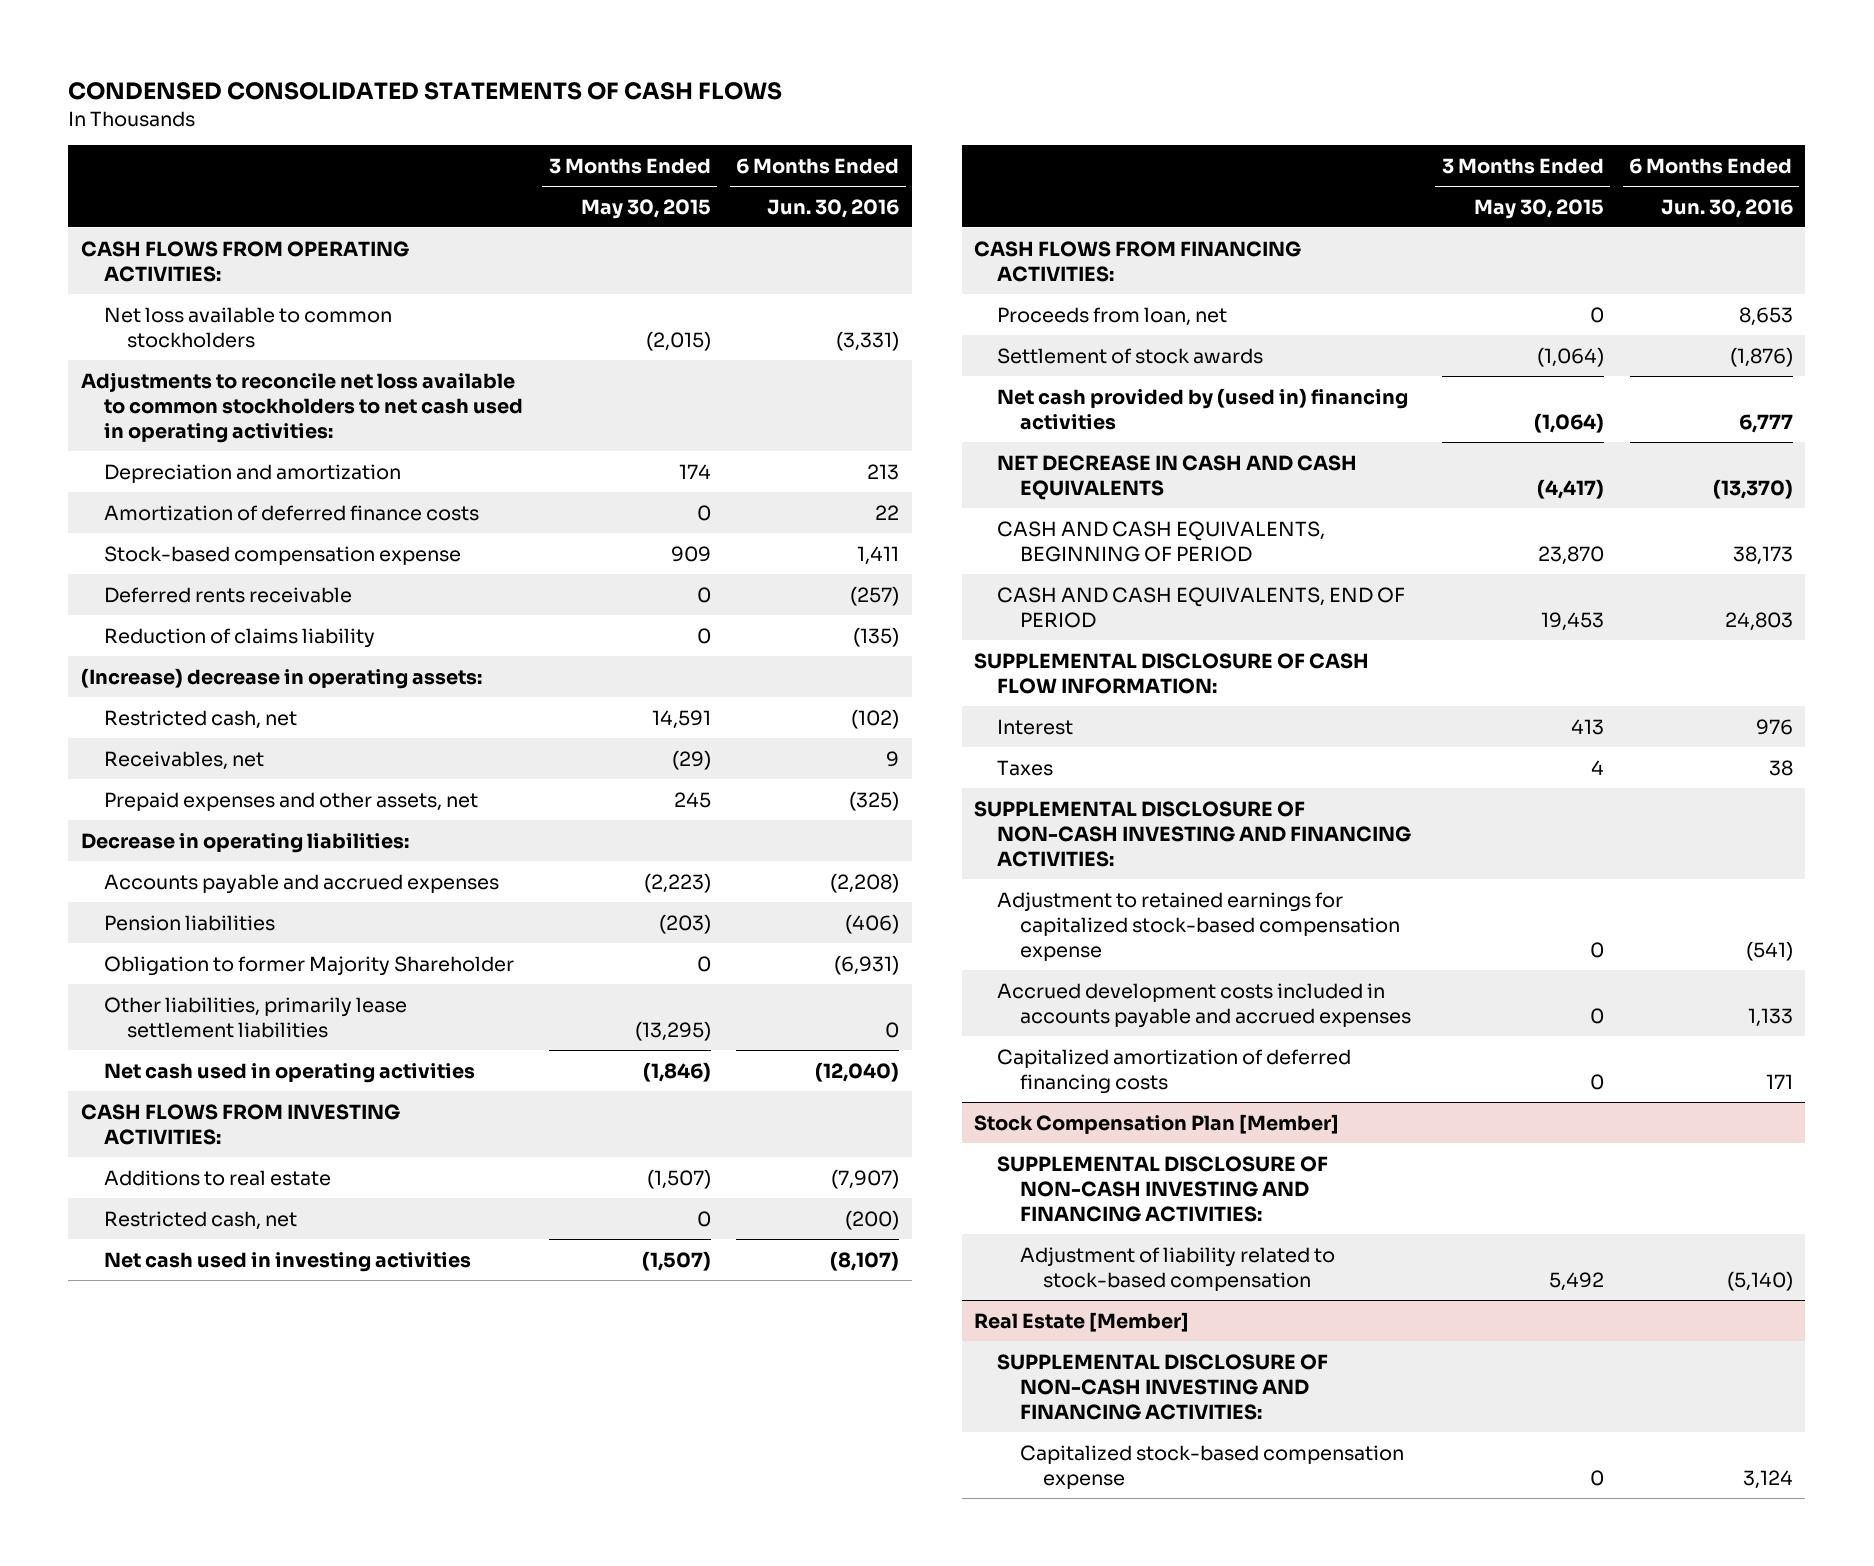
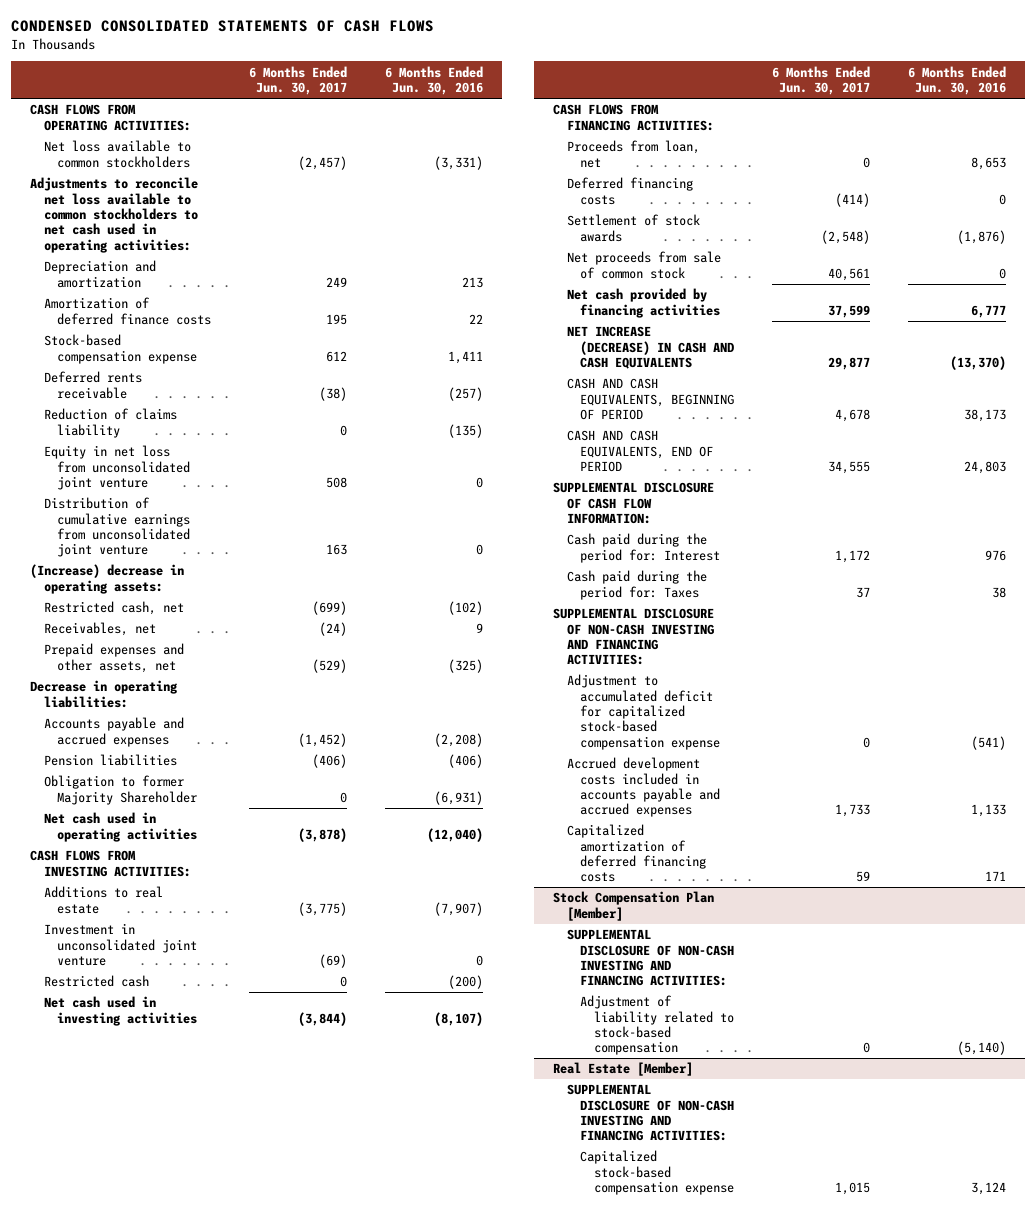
- | 3 Months Ended May 30, 2015 | 6 Months Ended Jun. 30, 2016
+ | 6 Months Ended Jun. 30, 2017 | 6 Months Ended Jun. 30, 2016
+ Equity in net loss from unconsolidated joint venture | 508 | 0
+ Distribution of cumulative earnings from unconsolidated joint venture | 163 | 0
- Other liabilities, primarily lease settlement liabilities | (13,295) | 0
- Restricted cash, net | 0 | (200)
+ Investment in unconsolidated joint venture | (69) | 0
+ Restricted cash | 0 | (200)
+ Deferred financing costs | (414) | 0
- Net cash provided by (used in) financing activities | (1,064) | 6,777
- NET DECREASE IN CASH AND CASH EQUIVALENTS | (4,417) | (13,370)
+ Net proceeds from sale of common stock | 40,561 | 0
+ Net cash provided by financing activities | 37,599 | 6,777
+ NET INCREASE (DECREASE) IN CASH AND CASH EQUIVALENTS | 29,877 | (13,370)
- Interest | 413 | 976
- Taxes | 4 | 38
+ Cash paid during the period for: Interest | 1,172 | 976
+ Cash paid during the period for: Taxes | 37 | 38
- Adjustment to retained earnings for capitalized stock-based compensation expense | 0 | (541)
+ Adjustment to accumulated deficit for capitalized stock-based compensation expense | 0 | (541)

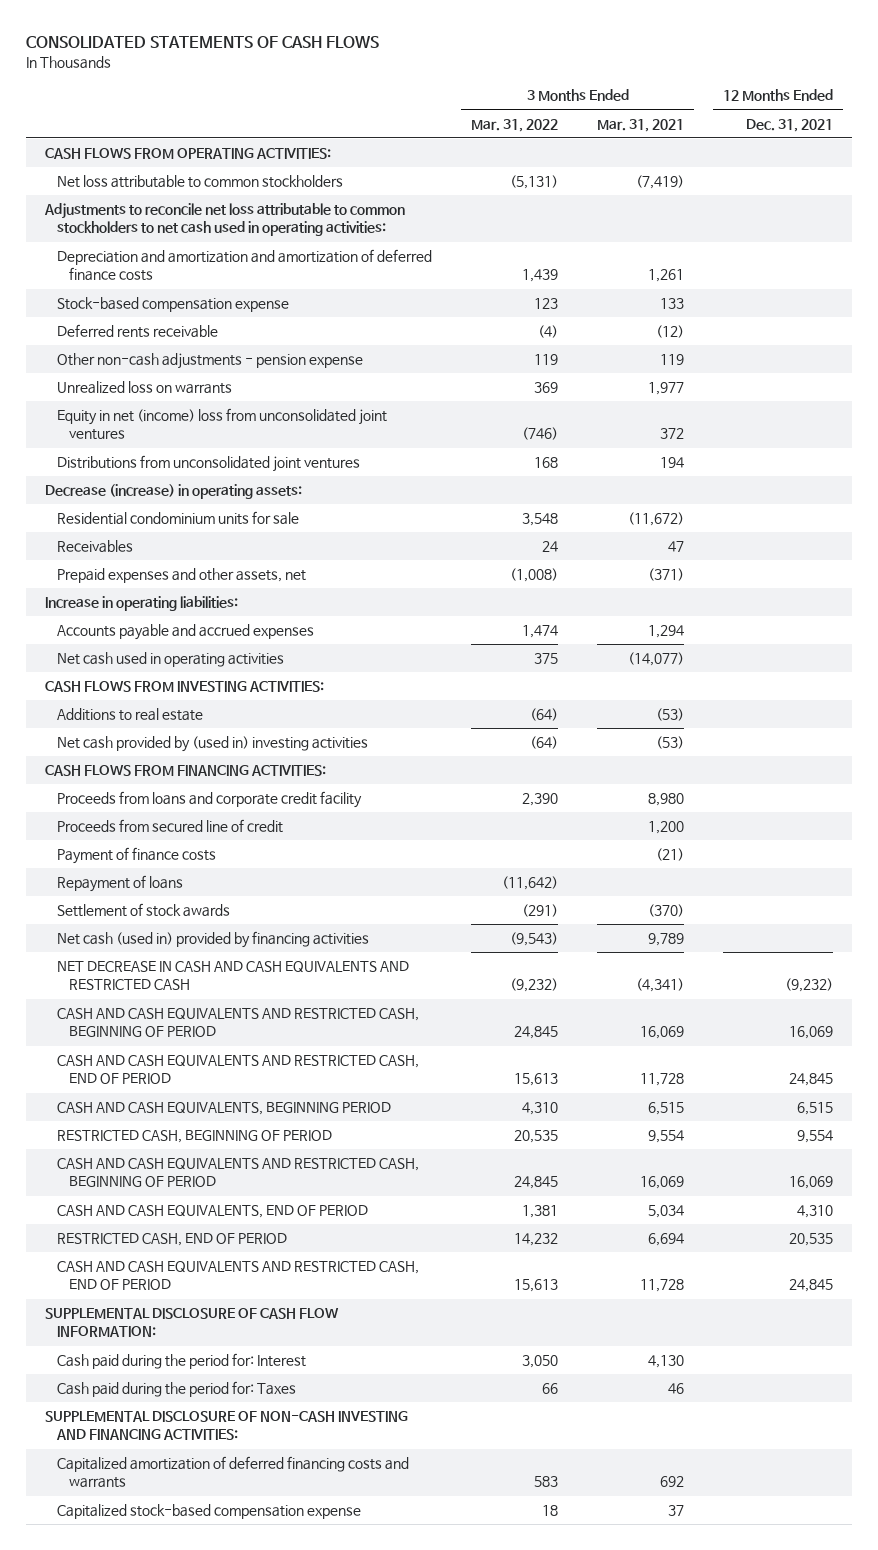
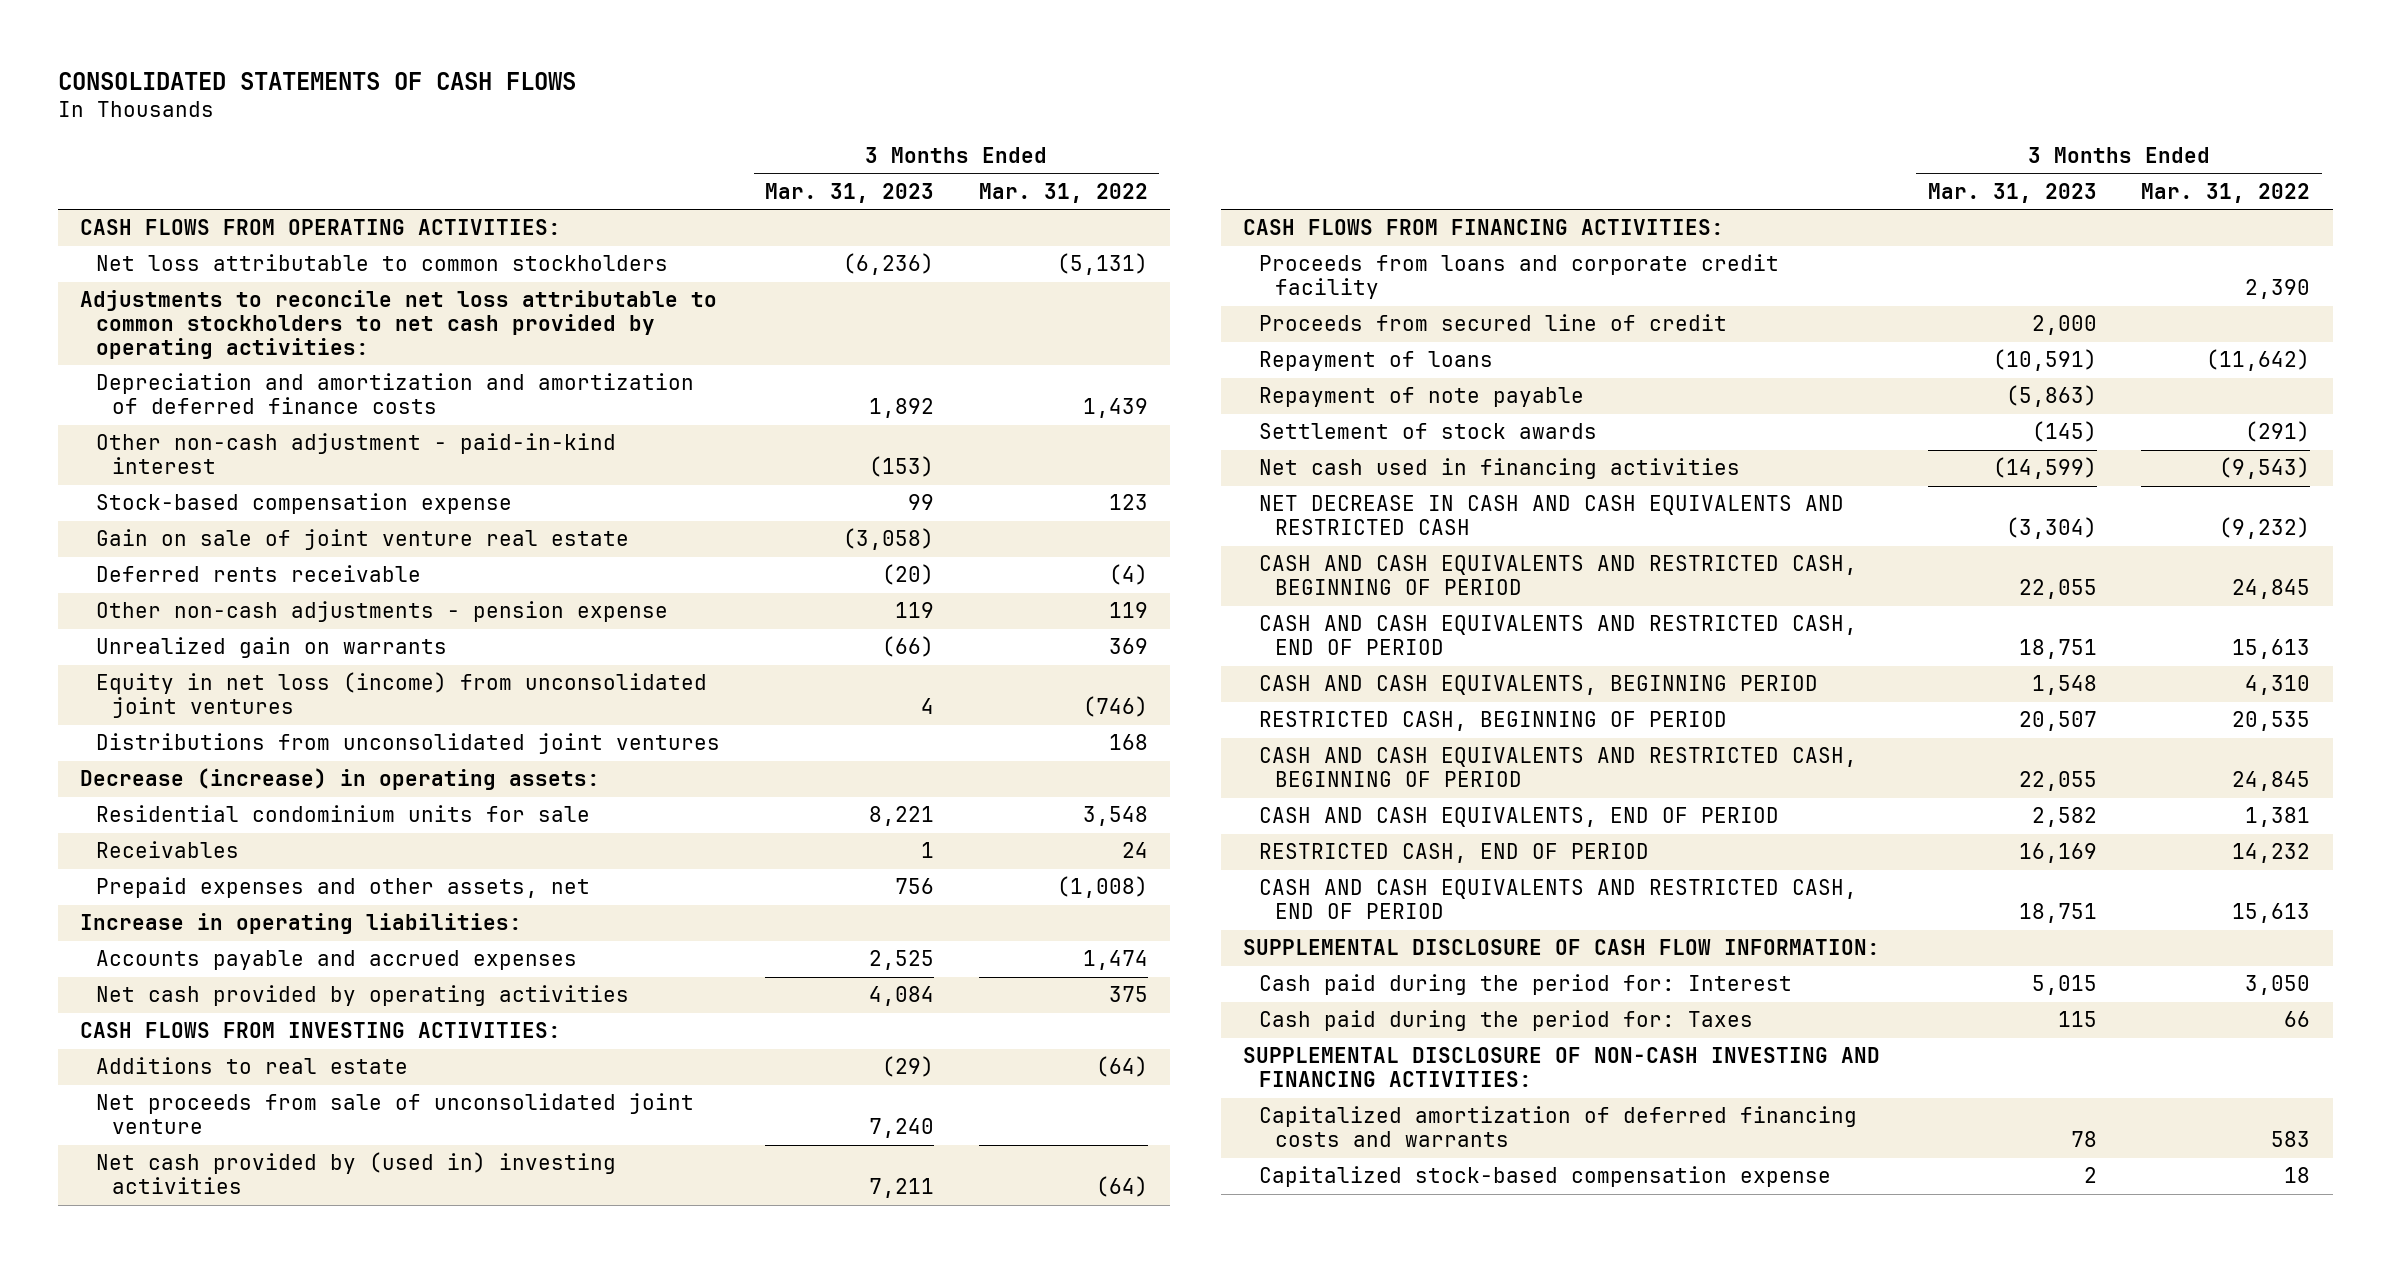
- | 3 Months Ended Mar. 31, 2022 | 3 Months Ended Mar. 31, 2021 | 12 Months Ended Dec. 31, 2021
+ | 3 Months Ended Mar. 31, 2023 | 3 Months Ended Mar. 31, 2022
- Adjustments to reconcile net loss attributable to common stockholders to net cash used in operating activities:
+ Adjustments to reconcile net loss attributable to common stockholders to net cash provided by operating activities:
+ Other non-cash adjustment - paid-in-kind interest | (153) |
+ Gain on sale of joint venture real estate | (3,058) |
- Unrealized loss on warrants | 369 | 1,977 |
- Equity in net (income) loss from unconsolidated joint ventures | (746) | 372 |
+ Unrealized gain on warrants | (66) | 369
+ Equity in net loss (income) from unconsolidated joint ventures | 4 | (746)
- Net cash used in operating activities | 375 | (14,077) |
+ Net cash provided by operating activities | 4,084 | 375
+ Net proceeds from sale of unconsolidated joint venture | 7,240 |
- Payment of finance costs | | (21) |
+ Repayment of note payable | (5,863) |
- Net cash (used in) provided by financing activities | (9,543) | 9,789 |
+ Net cash used in financing activities | (14,599) | (9,543)

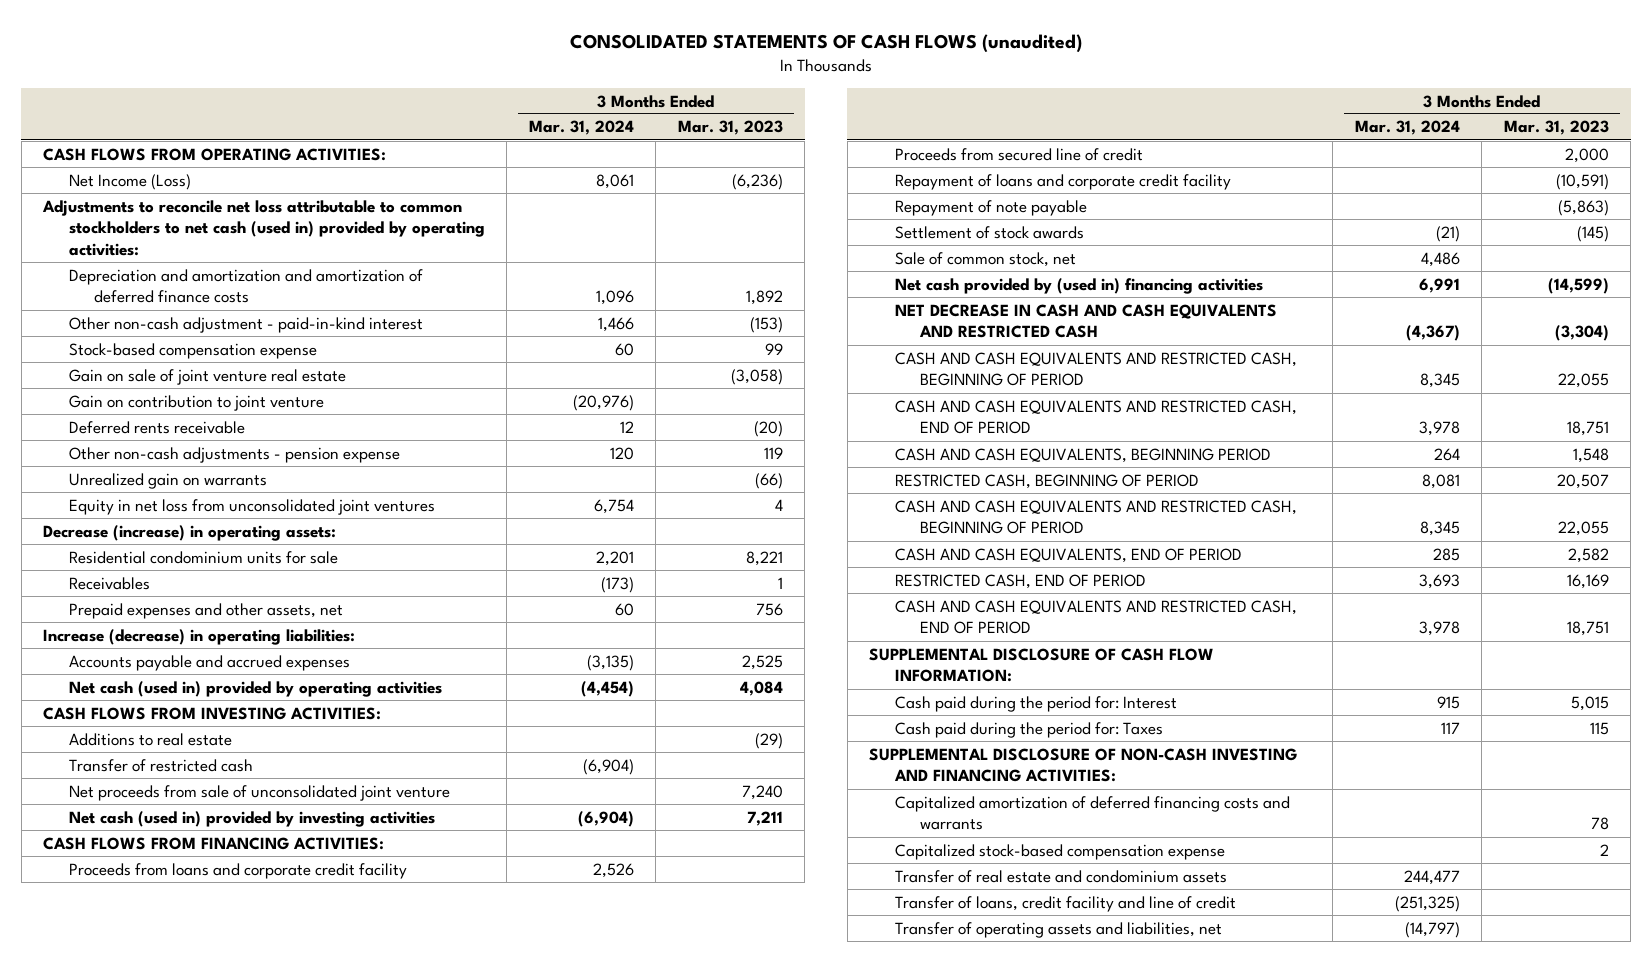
- CONSOLIDATED STATEMENTS OF CASH FLOWS
+ CONSOLIDATED STATEMENTS OF CASH FLOWS (unaudited)
- | 3 Months Ended Mar. 31, 2023 | 3 Months Ended Mar. 31, 2022
+ | 3 Months Ended Mar. 31, 2024 | 3 Months Ended Mar. 31, 2023
- Net loss attributable to common stockholders | (6,236) | (5,131)
- Adjustments to reconcile net loss attributable to common stockholders to net cash provided by operating activities:
+ Net Income (Loss) | 8,061 | (6,236)
+ Adjustments to reconcile net loss attributable to common stockholders to net cash (used in) provided by operating activities:
+ Gain on contribution to joint venture | (20,976) |
- Equity in net loss (income) from unconsolidated joint ventures | 4 | (746)
- Distributions from unconsolidated joint ventures | | 168
+ Equity in net loss from unconsolidated joint ventures | 6,754 | 4
- Increase in operating liabilities:
+ Increase (decrease) in operating liabilities:
- Net cash provided by operating activities | 4,084 | 375
+ Net cash (used in) provided by operating activities | (4,454) | 4,084
+ Transfer of restricted cash | (6,904) |
- Net cash provided by (used in) investing activities | 7,211 | (64)
+ Net cash (used in) provided by investing activities | (6,904) | 7,211
- Repayment of loans | (10,591) | (11,642)
+ Repayment of loans and corporate credit facility | | (10,591)
- Net cash used in financing activities | (14,599) | (9,543)
+ Sale of common stock, net | 4,486 |
+ Net cash provided by (used in) financing activities | 6,991 | (14,599)
+ Transfer of real estate and condominium assets | 244,477 |
+ Transfer of loans, credit facility and line of credit | (251,325) |
+ Transfer of operating assets and liabilities, net | (14,797) |

